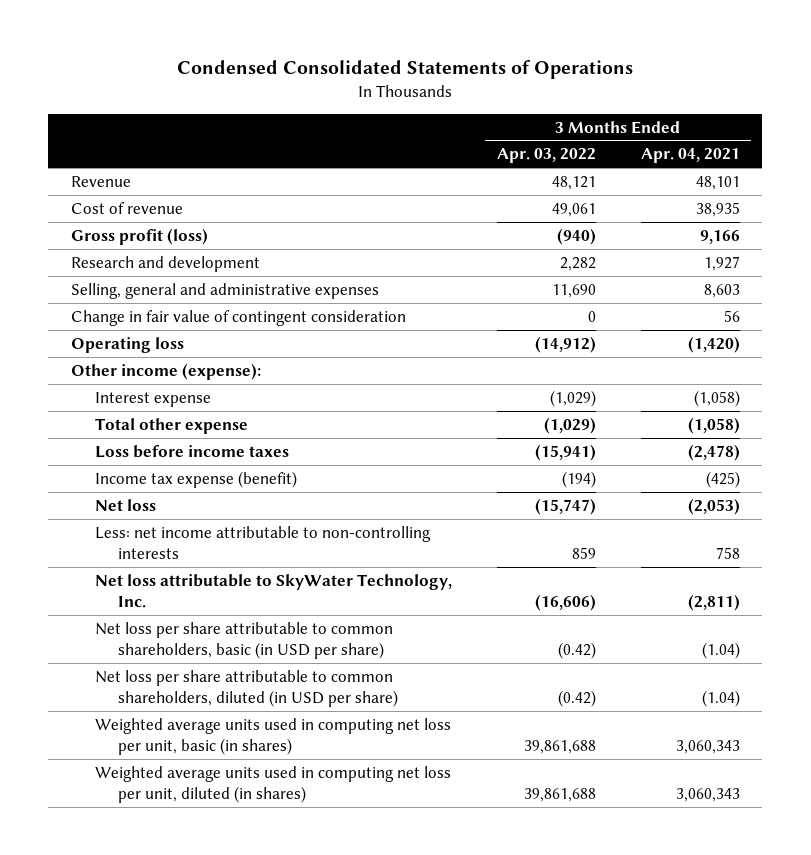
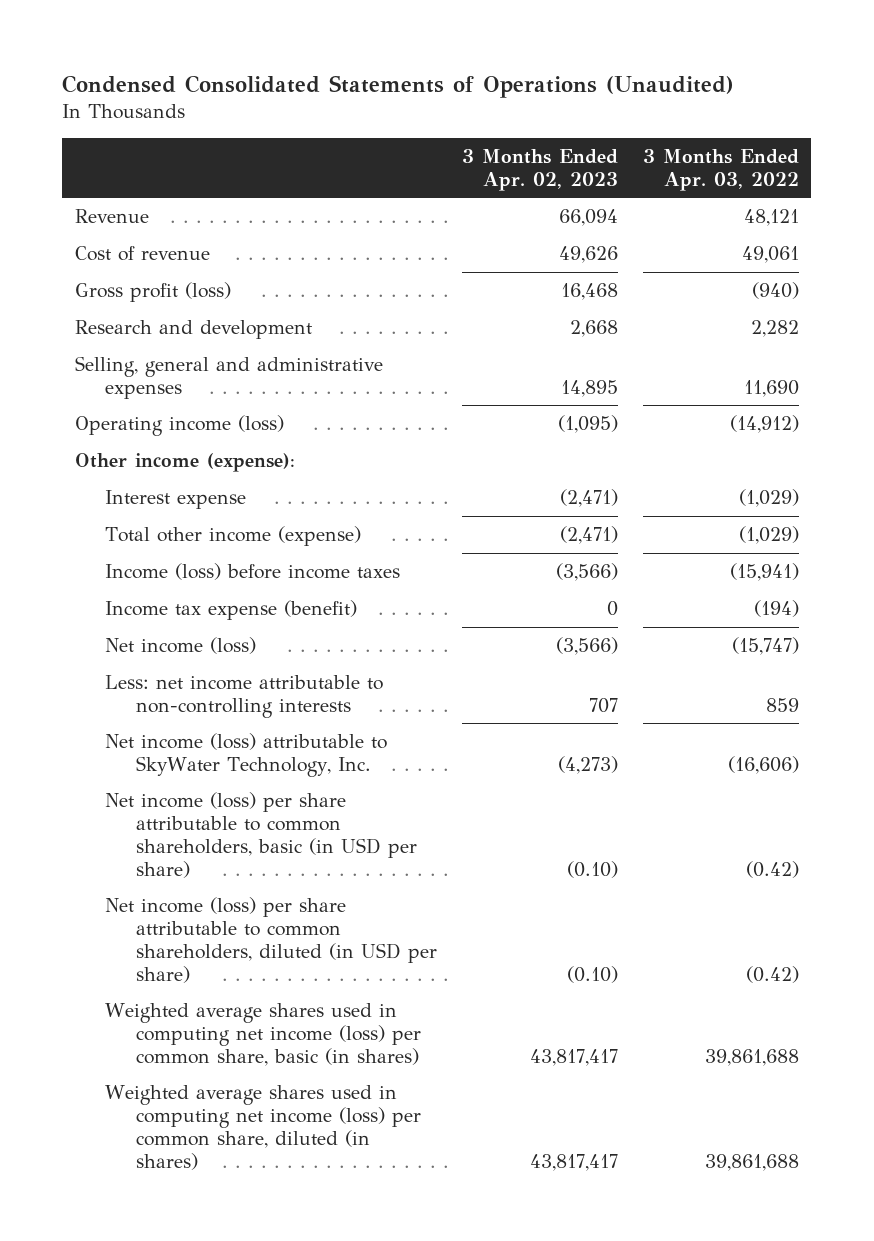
- Condensed Consolidated Statements of Operations
+ Condensed Consolidated Statements of Operations (Unaudited)
- | 3 Months Ended Apr. 03, 2022 | 3 Months Ended Apr. 04, 2021
+ | 3 Months Ended Apr. 02, 2023 | 3 Months Ended Apr. 03, 2022
- Change in fair value of contingent consideration | 0 | 56
- Operating loss | (14,912) | (1,420)
+ Operating income (loss) | (1,095) | (14,912)
- Total other expense | (1,029) | (1,058)
- Loss before income taxes | (15,941) | (2,478)
+ Total other income (expense) | (2,471) | (1,029)
+ Income (loss) before income taxes | (3,566) | (15,941)
- Net loss | (15,747) | (2,053)
+ Net income (loss) | (3,566) | (15,747)
- Net loss attributable to SkyWater Technology, Inc. | (16,606) | (2,811)
- Net loss per share attributable to common shareholders, basic (in USD per share) | (0.42) | (1.04)
- Net loss per share attributable to common shareholders, diluted (in USD per share) | (0.42) | (1.04)
- Weighted average units used in computing net loss per unit, basic (in shares) | 39,861,688 | 3,060,343
- Weighted average units used in computing net loss per unit, diluted (in shares) | 39,861,688 | 3,060,343
+ Net income (loss) attributable to SkyWater Technology, Inc. | (4,273) | (16,606)
+ Net income (loss) per share attributable to common shareholders, basic (in USD per share) | (0.10) | (0.42)
+ Net income (loss) per share attributable to common shareholders, diluted (in USD per share) | (0.10) | (0.42)
+ Weighted average shares used in computing net income (loss) per common share, basic (in shares) | 43,817,417 | 39,861,688
+ Weighted average shares used in computing net income (loss) per common share, diluted (in shares) | 43,817,417 | 39,861,688

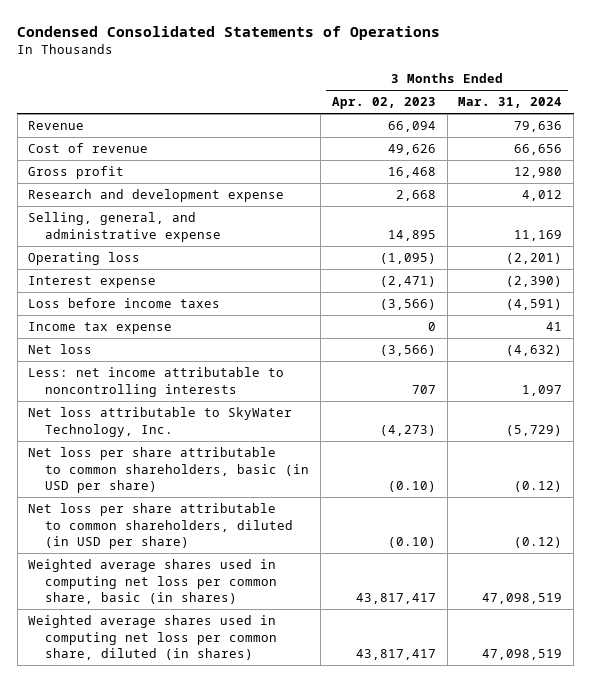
- Condensed Consolidated Statements of Operations (Unaudited)
+ Condensed Consolidated Statements of Operations
- | 3 Months Ended Apr. 02, 2023 | 3 Months Ended Apr. 03, 2022
+ | 3 Months Ended Apr. 02, 2023 | 3 Months Ended Mar. 31, 2024
- Gross profit (loss) | 16,468 | (940)
- Research and development | 2,668 | 2,282
- Selling, general and administrative expenses | 14,895 | 11,690
- Operating income (loss) | (1,095) | (14,912)
- Other income (expense):
+ Gross profit | 16,468 | 12,980
+ Research and development expense | 2,668 | 4,012
+ Selling, general, and administrative expense | 14,895 | 11,169
+ Operating loss | (1,095) | (2,201)
- Total other income (expense) | (2,471) | (1,029)
- Income (loss) before income taxes | (3,566) | (15,941)
- Income tax expense (benefit) | 0 | (194)
- Net income (loss) | (3,566) | (15,747)
- Less: net income attributable to non-controlling interests | 707 | 859
- Net income (loss) attributable to SkyWater Technology, Inc. | (4,273) | (16,606)
- Net income (loss) per share attributable to common shareholders, basic (in USD per share) | (0.10) | (0.42)
- Net income (loss) per share attributable to common shareholders, diluted (in USD per share) | (0.10) | (0.42)
- Weighted average shares used in computing net income (loss) per common share, basic (in shares) | 43,817,417 | 39,861,688
- Weighted average shares used in computing net income (loss) per common share, diluted (in shares) | 43,817,417 | 39,861,688
+ Loss before income taxes | (3,566) | (4,591)
+ Income tax expense | 0 | 41
+ Net loss | (3,566) | (4,632)
+ Less: net income attributable to noncontrolling interests | 707 | 1,097
+ Net loss attributable to SkyWater Technology, Inc. | (4,273) | (5,729)
+ Net loss per share attributable to common shareholders, basic (in USD per share) | (0.10) | (0.12)
+ Net loss per share attributable to common shareholders, diluted (in USD per share) | (0.10) | (0.12)
+ Weighted average shares used in computing net loss per common share, basic (in shares) | 43,817,417 | 47,098,519
+ Weighted average shares used in computing net loss per common share, diluted (in shares) | 43,817,417 | 47,098,519

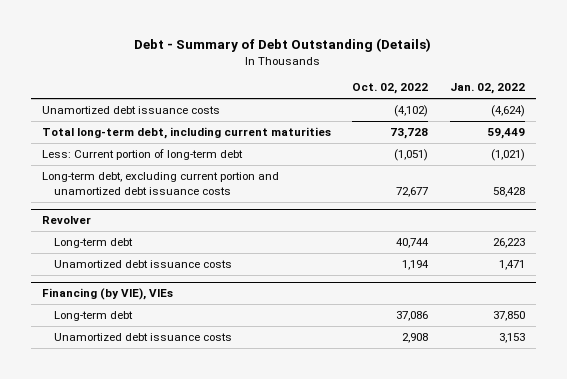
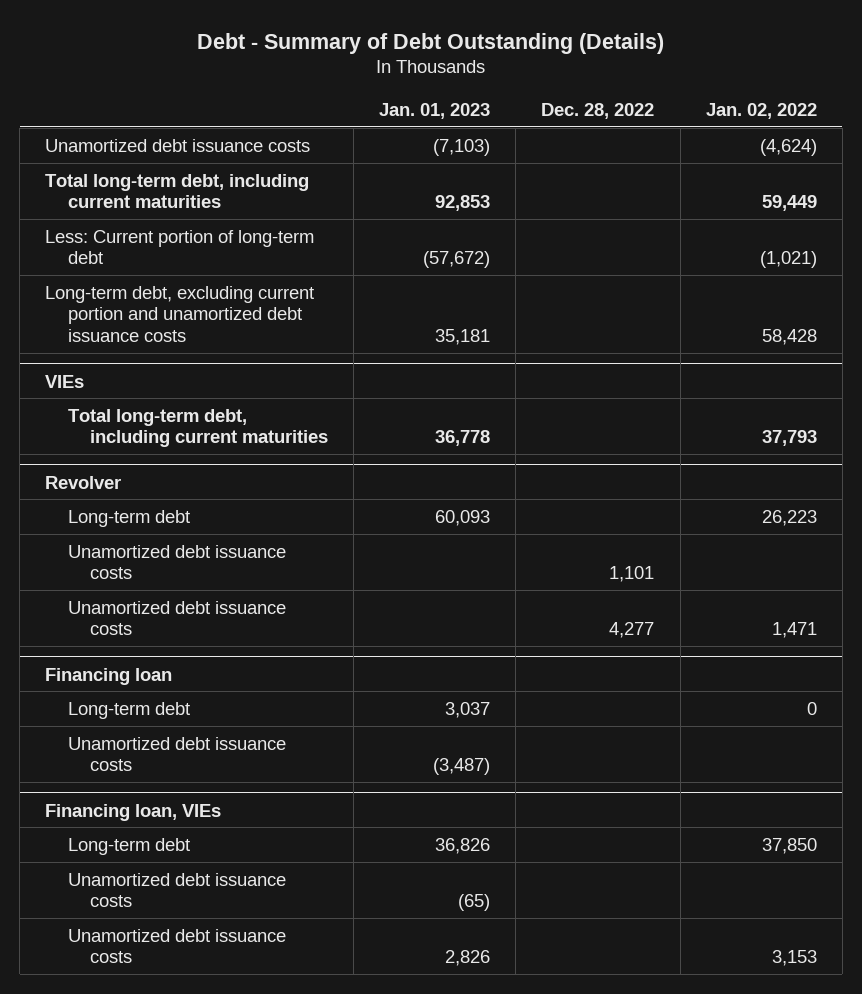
- | Oct. 02, 2022 | Jan. 02, 2022
+ | Jan. 01, 2023 | Dec. 28, 2022 | Jan. 02, 2022
+ VIEs
+ Total long-term debt, including current maturities | 36,778 | | 37,793
@ Revolver
+ Unamortized debt issuance costs | | 1,101 |
- Financing (by VIE), VIEs
+ Financing loan
+ Long-term debt | 3,037 | | 0
+ Unamortized debt issuance costs | (3,487) | |
+ Financing loan, VIEs
+ Unamortized debt issuance costs | (65) | |

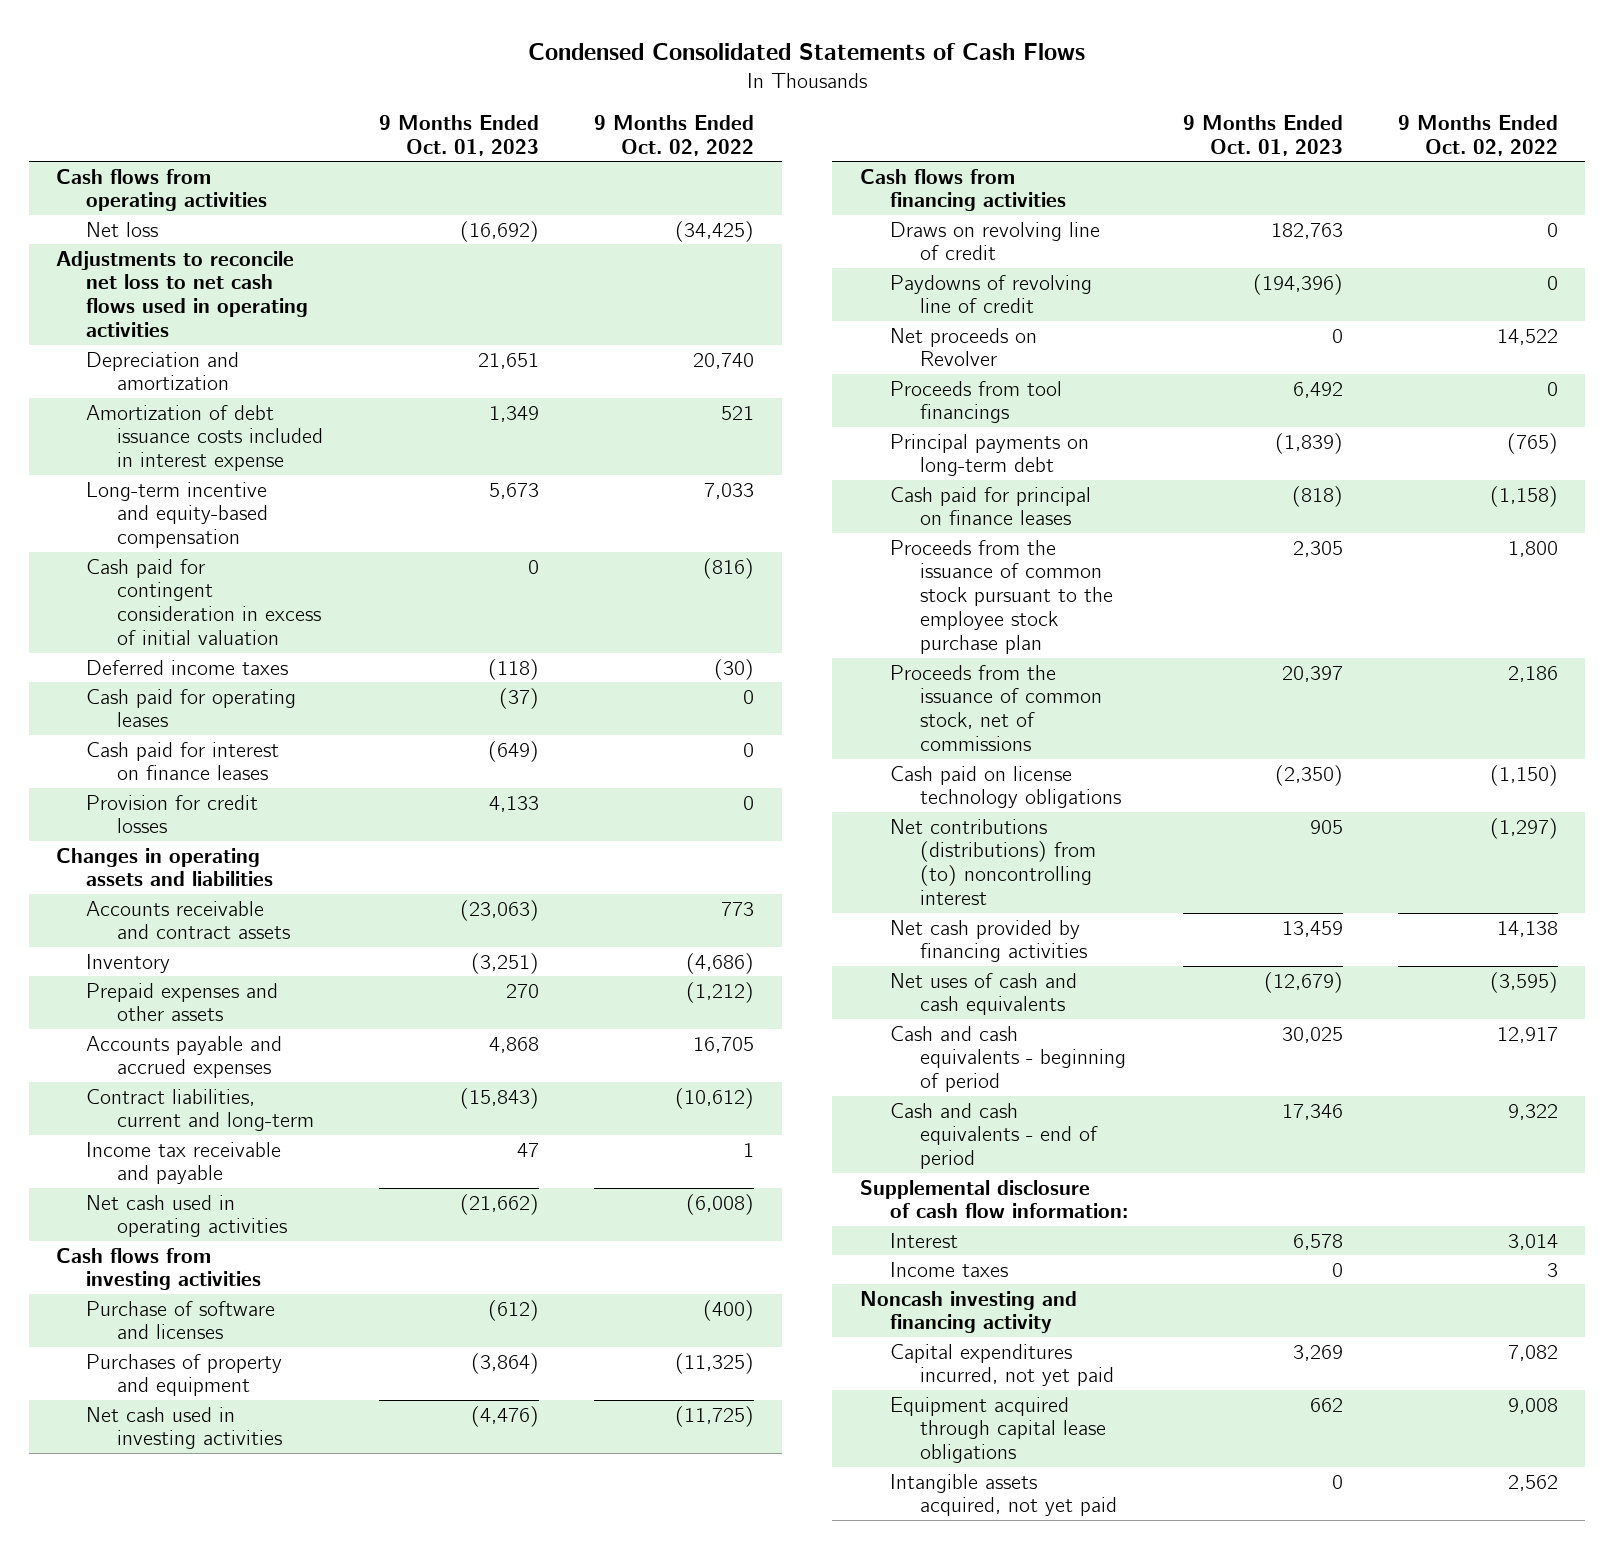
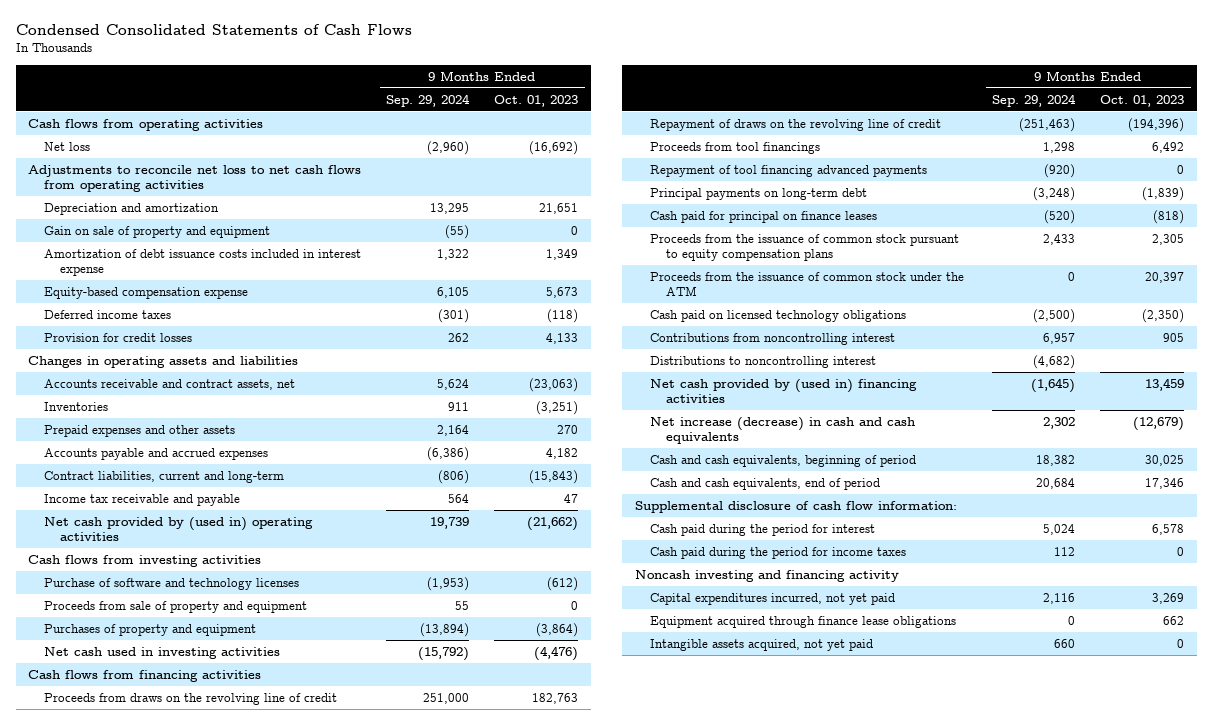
- | 9 Months Ended Oct. 01, 2023 | 9 Months Ended Oct. 02, 2022
+ | 9 Months Ended Sep. 29, 2024 | 9 Months Ended Oct. 01, 2023
- Adjustments to reconcile net loss to net cash flows used in operating activities
+ Adjustments to reconcile net loss to net cash flows from operating activities
+ Gain on sale of property and equipment | (55) | 0
- Long-term incentive and equity-based compensation | 5,673 | 7,033
- Cash paid for contingent consideration in excess of initial valuation | 0 | (816)
+ Equity-based compensation expense | 6,105 | 5,673
- Cash paid for operating leases | (37) | 0
- Cash paid for interest on finance leases | (649) | 0
- Accounts receivable and contract assets | (23,063) | 773
- Inventory | (3,251) | (4,686)
+ Accounts receivable and contract assets, net | 5,624 | (23,063)
+ Inventories | 911 | (3,251)
- Accounts payable and accrued expenses | 4,868 | 16,705
+ Accounts payable and accrued expenses | (6,386) | 4,182
- Net cash used in operating activities | (21,662) | (6,008)
+ Net cash provided by (used in) operating activities | 19,739 | (21,662)
- Purchase of software and licenses | (612) | (400)
+ Purchase of software and technology licenses | (1,953) | (612)
+ Proceeds from sale of property and equipment | 55 | 0
- Draws on revolving line of credit | 182,763 | 0
- Paydowns of revolving line of credit | (194,396) | 0
- Net proceeds on Revolver | 0 | 14,522
+ Proceeds from draws on the revolving line of credit | 251,000 | 182,763
+ Repayment of draws on the revolving line of credit | (251,463) | (194,396)
+ Repayment of tool financing advanced payments | (920) | 0
- Proceeds from the issuance of common stock pursuant to the employee stock purchase plan | 2,305 | 1,800
- Proceeds from the issuance of common stock, net of commissions | 20,397 | 2,186
- Cash paid on license technology obligations | (2,350) | (1,150)
- Net contributions (distributions) from (to) noncontrolling interest | 905 | (1,297)
- Net cash provided by financing activities | 13,459 | 14,138
- Net uses of cash and cash equivalents | (12,679) | (3,595)
- Cash and cash equivalents - beginning of period | 30,025 | 12,917
- Cash and cash equivalents - end of period | 17,346 | 9,322
+ Proceeds from the issuance of common stock pursuant to equity compensation plans | 2,433 | 2,305
+ Proceeds from the issuance of common stock under the ATM | 0 | 20,397
+ Cash paid on licensed technology obligations | (2,500) | (2,350)
+ Contributions from noncontrolling interest | 6,957 | 905
+ Distributions to noncontrolling interest | (4,682) |
+ Net cash provided by (used in) financing activities | (1,645) | 13,459
+ Net increase (decrease) in cash and cash equivalents | 2,302 | (12,679)
+ Cash and cash equivalents, beginning of period | 18,382 | 30,025
+ Cash and cash equivalents, end of period | 20,684 | 17,346
- Interest | 6,578 | 3,014
- Income taxes | 0 | 3
+ Cash paid during the period for interest | 5,024 | 6,578
+ Cash paid during the period for income taxes | 112 | 0
- Equipment acquired through capital lease obligations | 662 | 9,008
+ Equipment acquired through finance lease obligations | 0 | 662

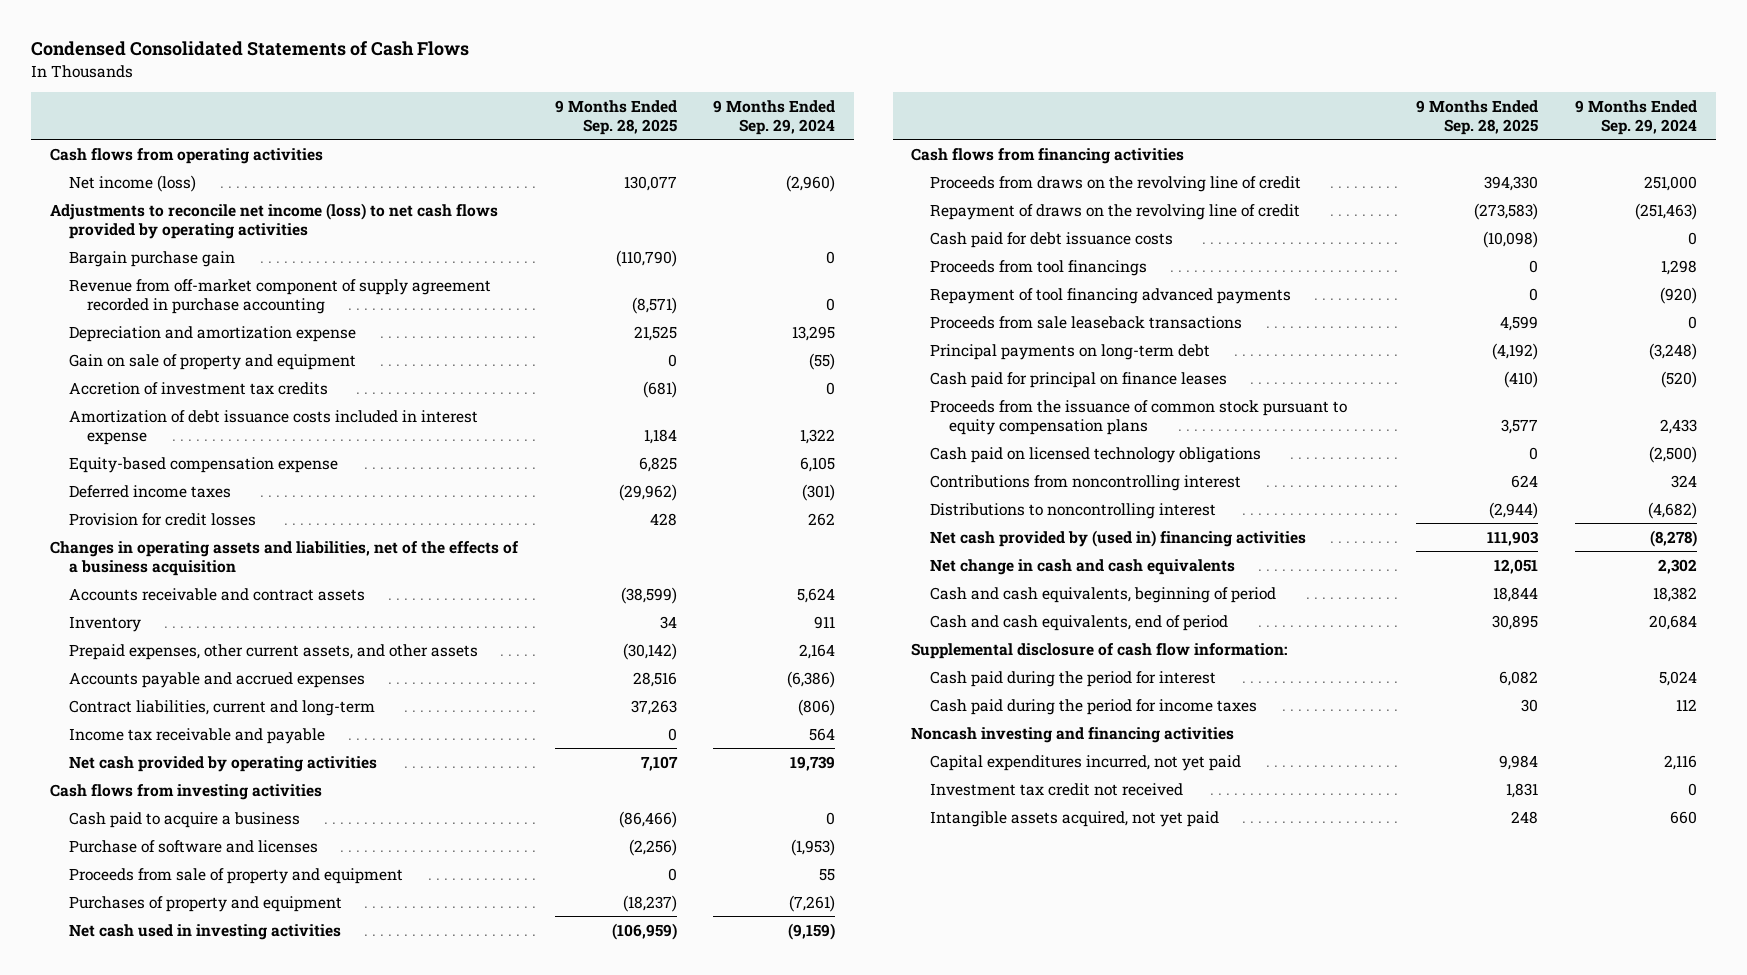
- | 9 Months Ended Sep. 29, 2024 | 9 Months Ended Oct. 01, 2023
+ | 9 Months Ended Sep. 28, 2025 | 9 Months Ended Sep. 29, 2024
- Net loss | (2,960) | (16,692)
- Adjustments to reconcile net loss to net cash flows from operating activities
- Depreciation and amortization | 13,295 | 21,651
+ Net income (loss) | 130,077 | (2,960)
+ Adjustments to reconcile net income (loss) to net cash flows provided by operating activities
+ Bargain purchase gain | (110,790) | 0
+ Revenue from off-market component of supply agreement recorded in purchase accounting | (8,571) | 0
+ Depreciation and amortization expense | 21,525 | 13,295
+ Accretion of investment tax credits | (681) | 0
- Changes in operating assets and liabilities
- Accounts receivable and contract assets, net | 5,624 | (23,063)
- Inventories | 911 | (3,251)
- Prepaid expenses and other assets | 2,164 | 270
+ Changes in operating assets and liabilities, net of the effects of a business acquisition
+ Accounts receivable and contract assets | (38,599) | 5,624
+ Inventory | 34 | 911
+ Prepaid expenses, other current assets, and other assets | (30,142) | 2,164
- Net cash provided by (used in) operating activities | 19,739 | (21,662)
+ Net cash provided by operating activities | 7,107 | 19,739
- Purchase of software and technology licenses | (1,953) | (612)
+ Cash paid to acquire a business | (86,466) | 0
+ Purchase of software and licenses | (2,256) | (1,953)
- Purchases of property and equipment | (13,894) | (3,864)
- Net cash used in investing activities | (15,792) | (4,476)
+ Purchases of property and equipment | (18,237) | (7,261)
+ Net cash used in investing activities | (106,959) | (9,159)
+ Cash paid for debt issuance costs | (10,098) | 0
+ Proceeds from sale leaseback transactions | 4,599 | 0
- Proceeds from the issuance of common stock under the ATM | 0 | 20,397
- Contributions from noncontrolling interest | 6,957 | 905
+ Contributions from noncontrolling interest | 624 | 324
- Net cash provided by (used in) financing activities | (1,645) | 13,459
- Net increase (decrease) in cash and cash equivalents | 2,302 | (12,679)
+ Net cash provided by (used in) financing activities | 111,903 | (8,278)
+ Net change in cash and cash equivalents | 12,051 | 2,302
- Noncash investing and financing activity
+ Noncash investing and financing activities
- Equipment acquired through finance lease obligations | 0 | 662
+ Investment tax credit not received | 1,831 | 0

